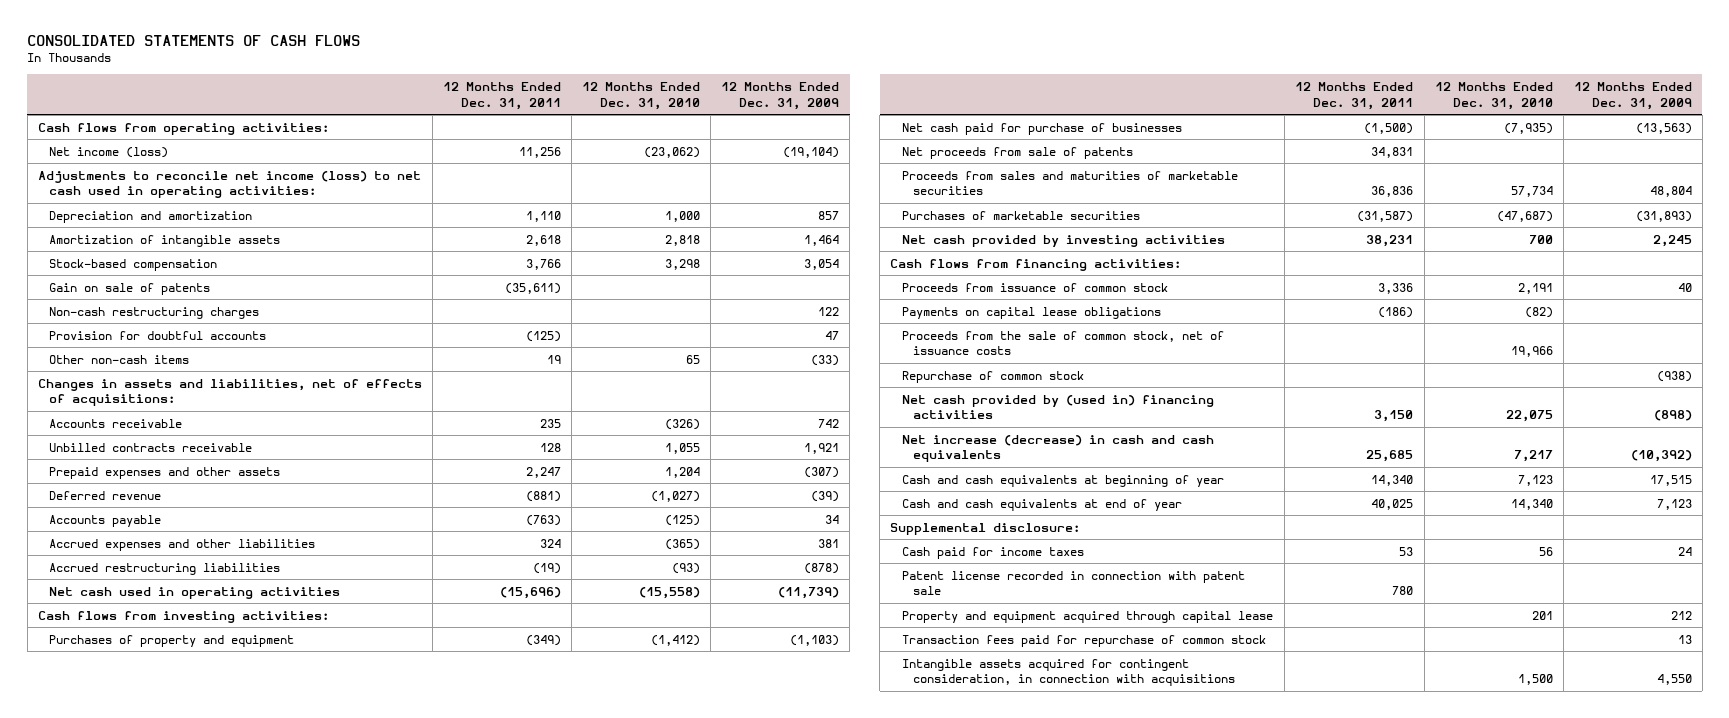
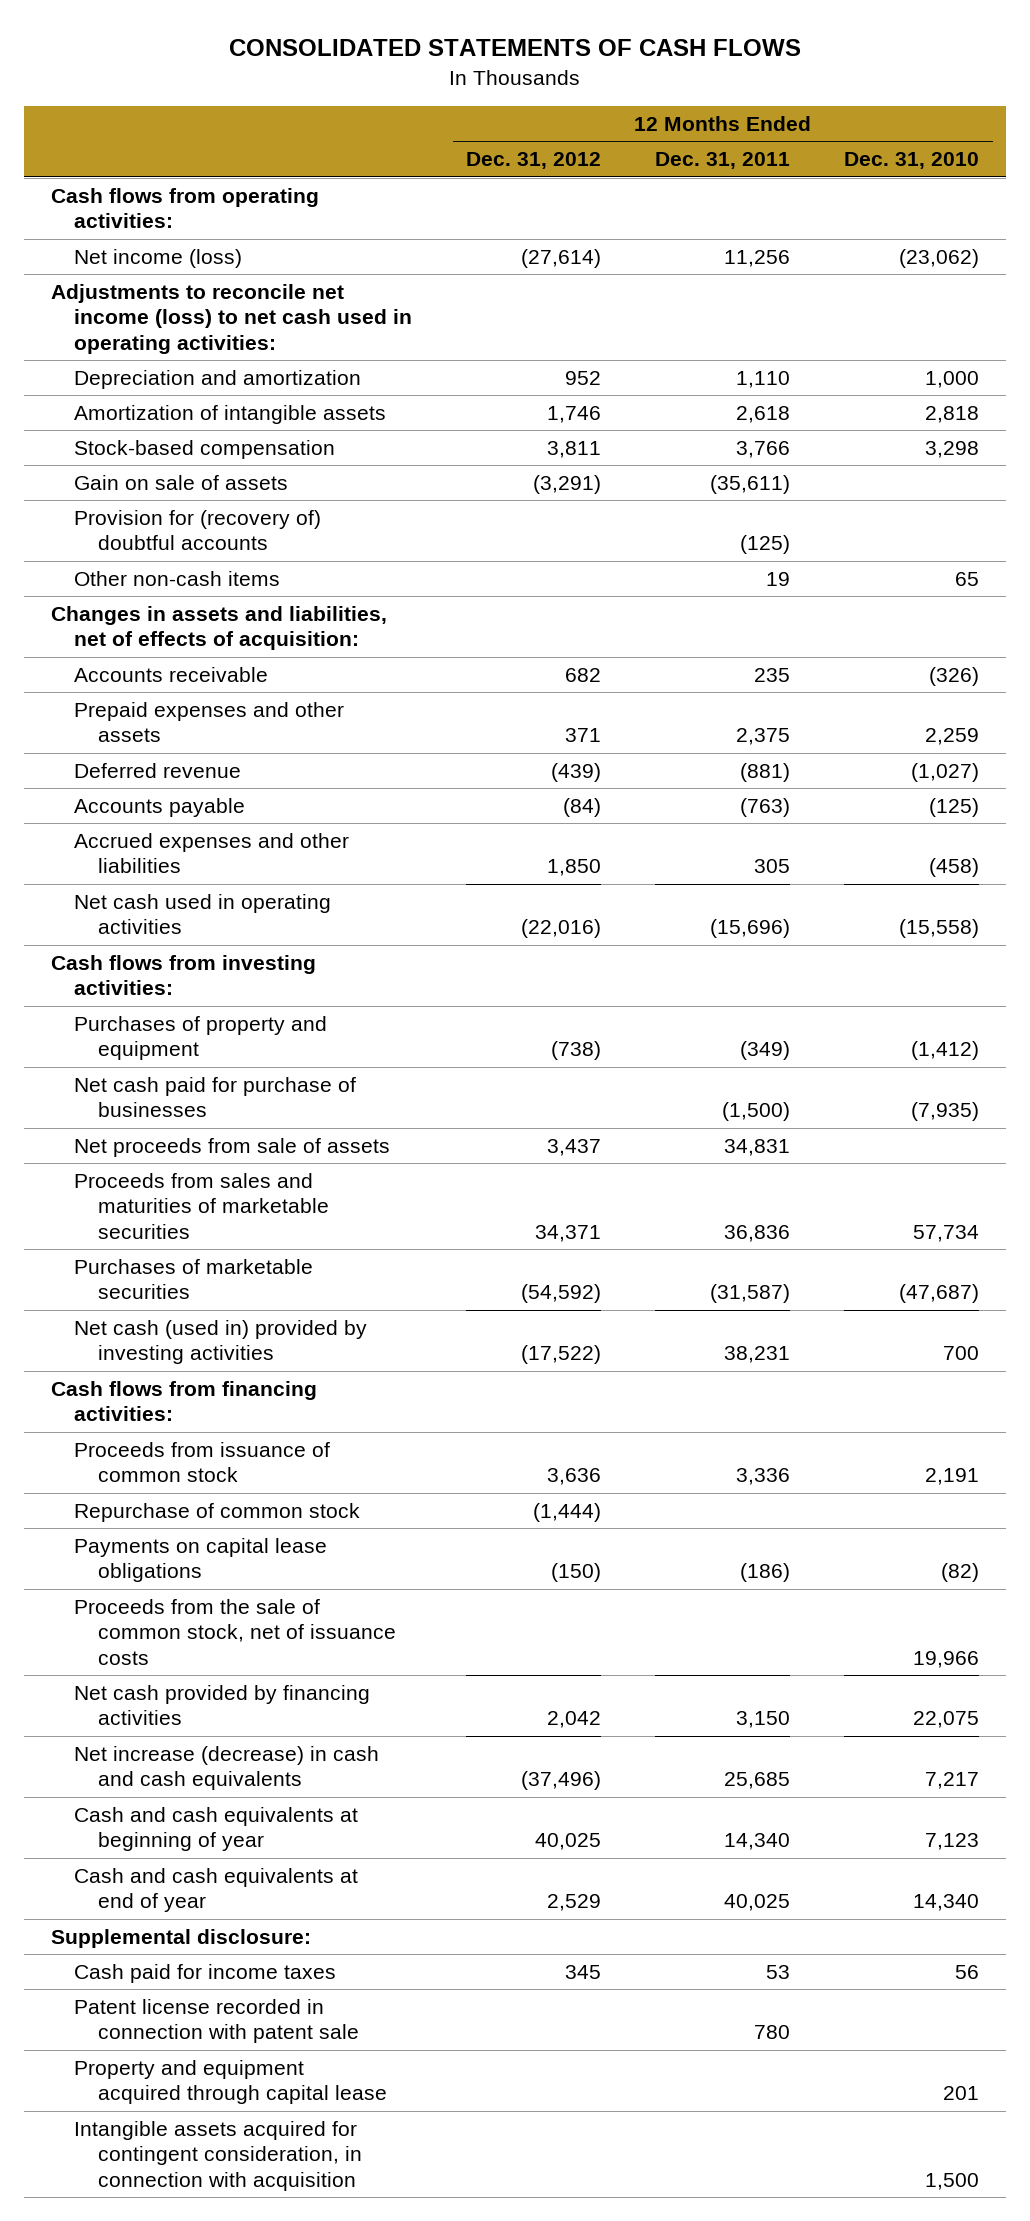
- | 12 Months Ended Dec. 31, 2011 | 12 Months Ended Dec. 31, 2010 | 12 Months Ended Dec. 31, 2009
+ | 12 Months Ended Dec. 31, 2012 | 12 Months Ended Dec. 31, 2011 | 12 Months Ended Dec. 31, 2010
- Gain on sale of patents | (35,611) | |
- Non-cash restructuring charges | | | 122
- Provision for doubtful accounts | (125) | | 47
+ Gain on sale of assets | (3,291) | (35,611) |
+ Provision for (recovery of) doubtful accounts | | (125) |
- Changes in assets and liabilities, net of effects of acquisitions:
+ Changes in assets and liabilities, net of effects of acquisition:
- Unbilled contracts receivable | 128 | 1,055 | 1,921
- Prepaid expenses and other assets | 2,247 | 1,204 | (307)
+ Prepaid expenses and other assets | 371 | 2,375 | 2,259
- Accrued expenses and other liabilities | 324 | (365) | 381
- Accrued restructuring liabilities | (19) | (93) | (878)
+ Accrued expenses and other liabilities | 1,850 | 305 | (458)
- Net proceeds from sale of patents | 34,831 | |
+ Net proceeds from sale of assets | 3,437 | 34,831 |
- Net cash provided by investing activities | 38,231 | 700 | 2,245
+ Net cash (used in) provided by investing activities | (17,522) | 38,231 | 700
moved up: Repurchase of common stock | (1,444) | |
- Net cash provided by (used in) financing activities | 3,150 | 22,075 | (898)
+ Net cash provided by financing activities | 2,042 | 3,150 | 22,075
- Transaction fees paid for repurchase of common stock | | | 13
- Intangible assets acquired for contingent consideration, in connection with acquisitions | | 1,500 | 4,550
+ Intangible assets acquired for contingent consideration, in connection with acquisition | | | 1,500

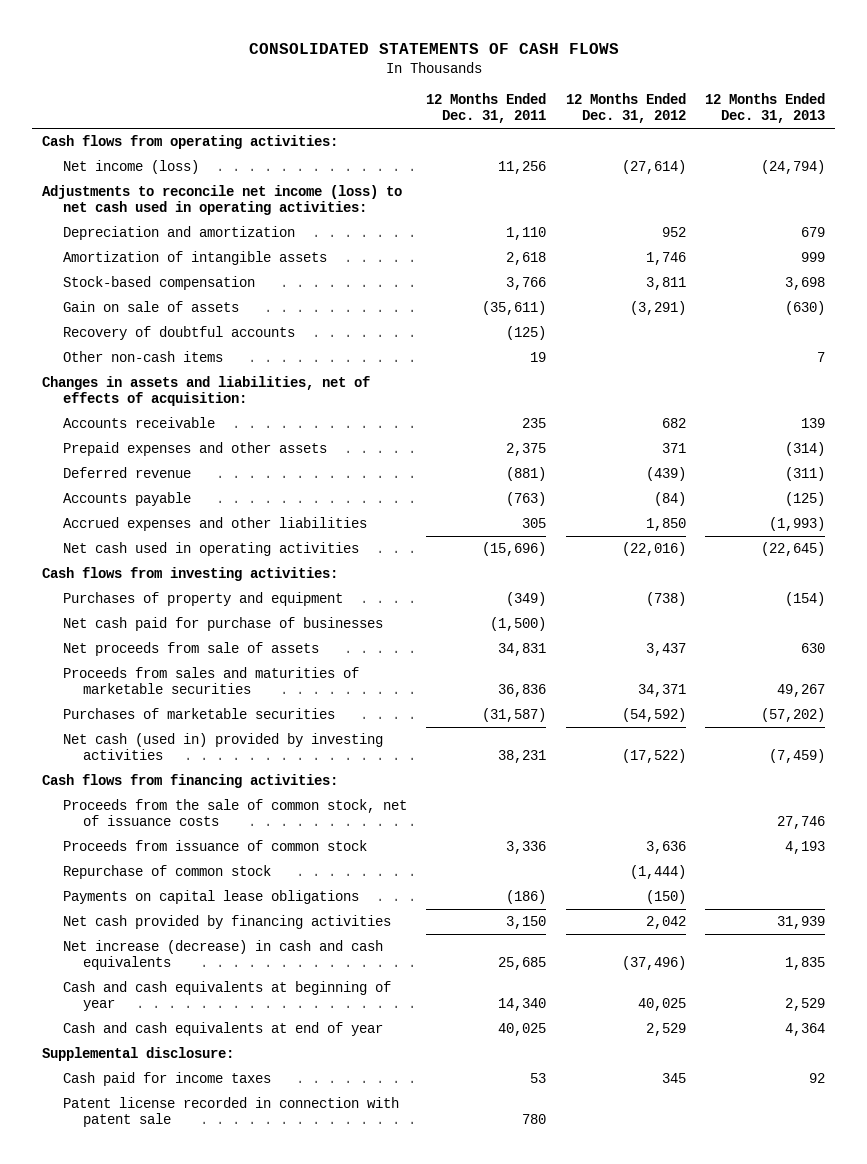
- | 12 Months Ended Dec. 31, 2012 | 12 Months Ended Dec. 31, 2011 | 12 Months Ended Dec. 31, 2010
+ | 12 Months Ended Dec. 31, 2011 | 12 Months Ended Dec. 31, 2012 | 12 Months Ended Dec. 31, 2013
- Provision for (recovery of) doubtful accounts | | (125) |
+ Recovery of doubtful accounts | (125) | |
moved up: Proceeds from the sale of common stock, net of issuance costs | | | 27,746
- Property and equipment acquired through capital lease | | | 201
- Intangible assets acquired for contingent consideration, in connection with acquisition | | | 1,500

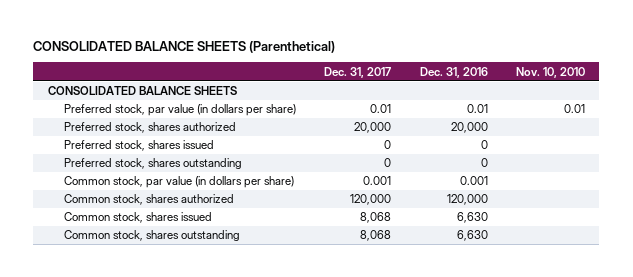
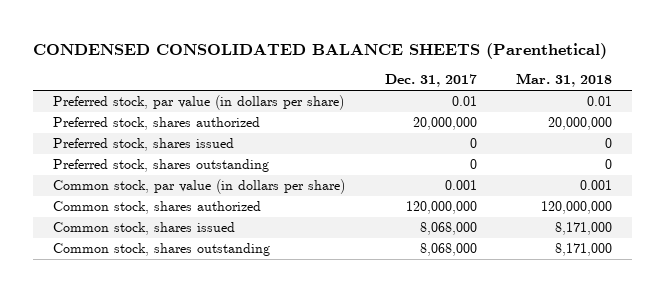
- CONSOLIDATED BALANCE SHEETS (Parenthetical)
+ CONDENSED CONSOLIDATED BALANCE SHEETS (Parenthetical)
- | Dec. 31, 2017 | Dec. 31, 2016 | Nov. 10, 2010
+ | Dec. 31, 2017 | Mar. 31, 2018
- CONSOLIDATED BALANCE SHEETS
- Preferred stock, shares authorized | 20,000 | 20,000 |
+ Preferred stock, shares authorized | 20,000,000 | 20,000,000
- Common stock, shares authorized | 120,000 | 120,000 |
- Common stock, shares issued | 8,068 | 6,630 |
- Common stock, shares outstanding | 8,068 | 6,630 |
+ Common stock, shares authorized | 120,000,000 | 120,000,000
+ Common stock, shares issued | 8,068,000 | 8,171,000
+ Common stock, shares outstanding | 8,068,000 | 8,171,000

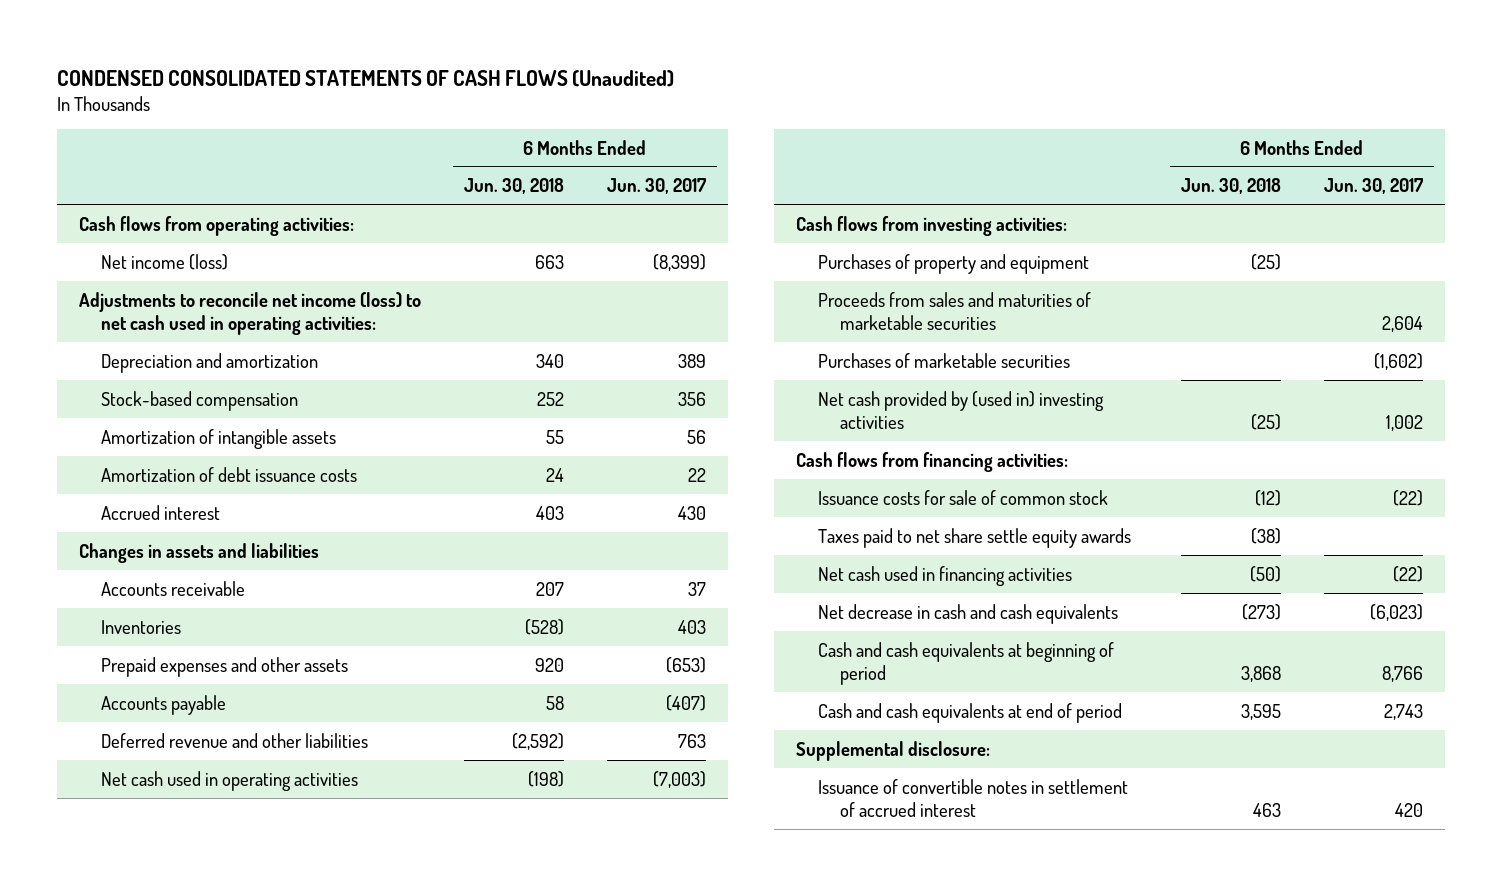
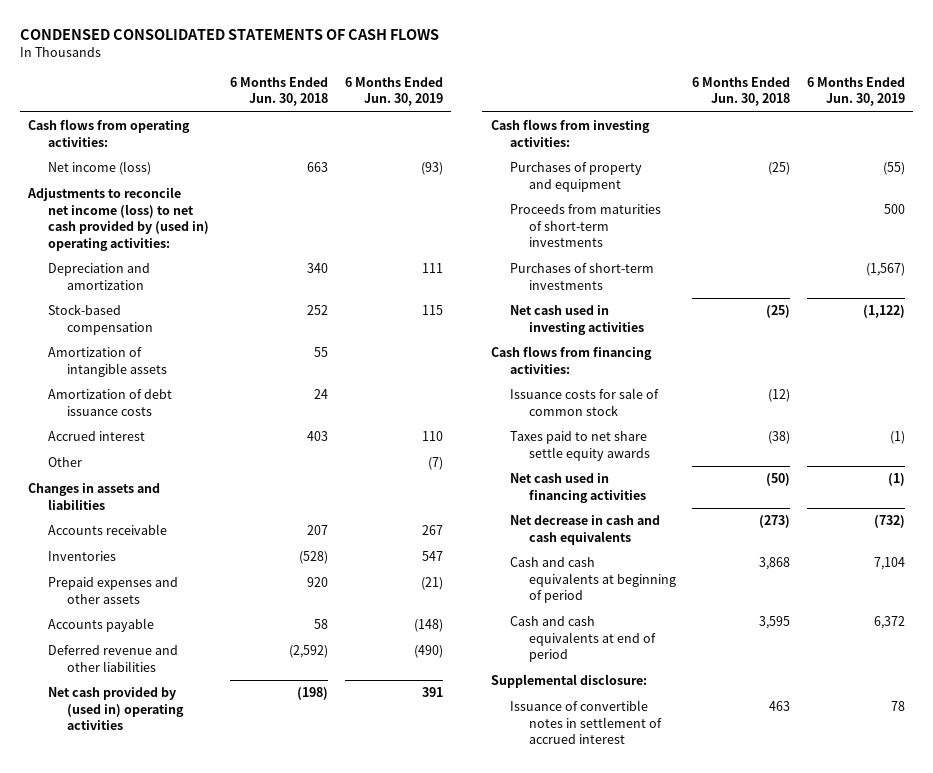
- CONDENSED CONSOLIDATED STATEMENTS OF CASH FLOWS (Unaudited)
+ CONDENSED CONSOLIDATED STATEMENTS OF CASH FLOWS
- | 6 Months Ended Jun. 30, 2018 | 6 Months Ended Jun. 30, 2017
+ | 6 Months Ended Jun. 30, 2018 | 6 Months Ended Jun. 30, 2019
- Adjustments to reconcile net income (loss) to net cash used in operating activities:
+ Adjustments to reconcile net income (loss) to net cash provided by (used in) operating activities:
+ Other | | (7)
- Net cash used in operating activities | (198) | (7,003)
+ Net cash provided by (used in) operating activities | (198) | 391
- Proceeds from sales and maturities of marketable securities | | 2,604
- Purchases of marketable securities | | (1,602)
- Net cash provided by (used in) investing activities | (25) | 1,002
+ Proceeds from maturities of short-term investments | | 500
+ Purchases of short-term investments | | (1,567)
+ Net cash used in investing activities | (25) | (1,122)

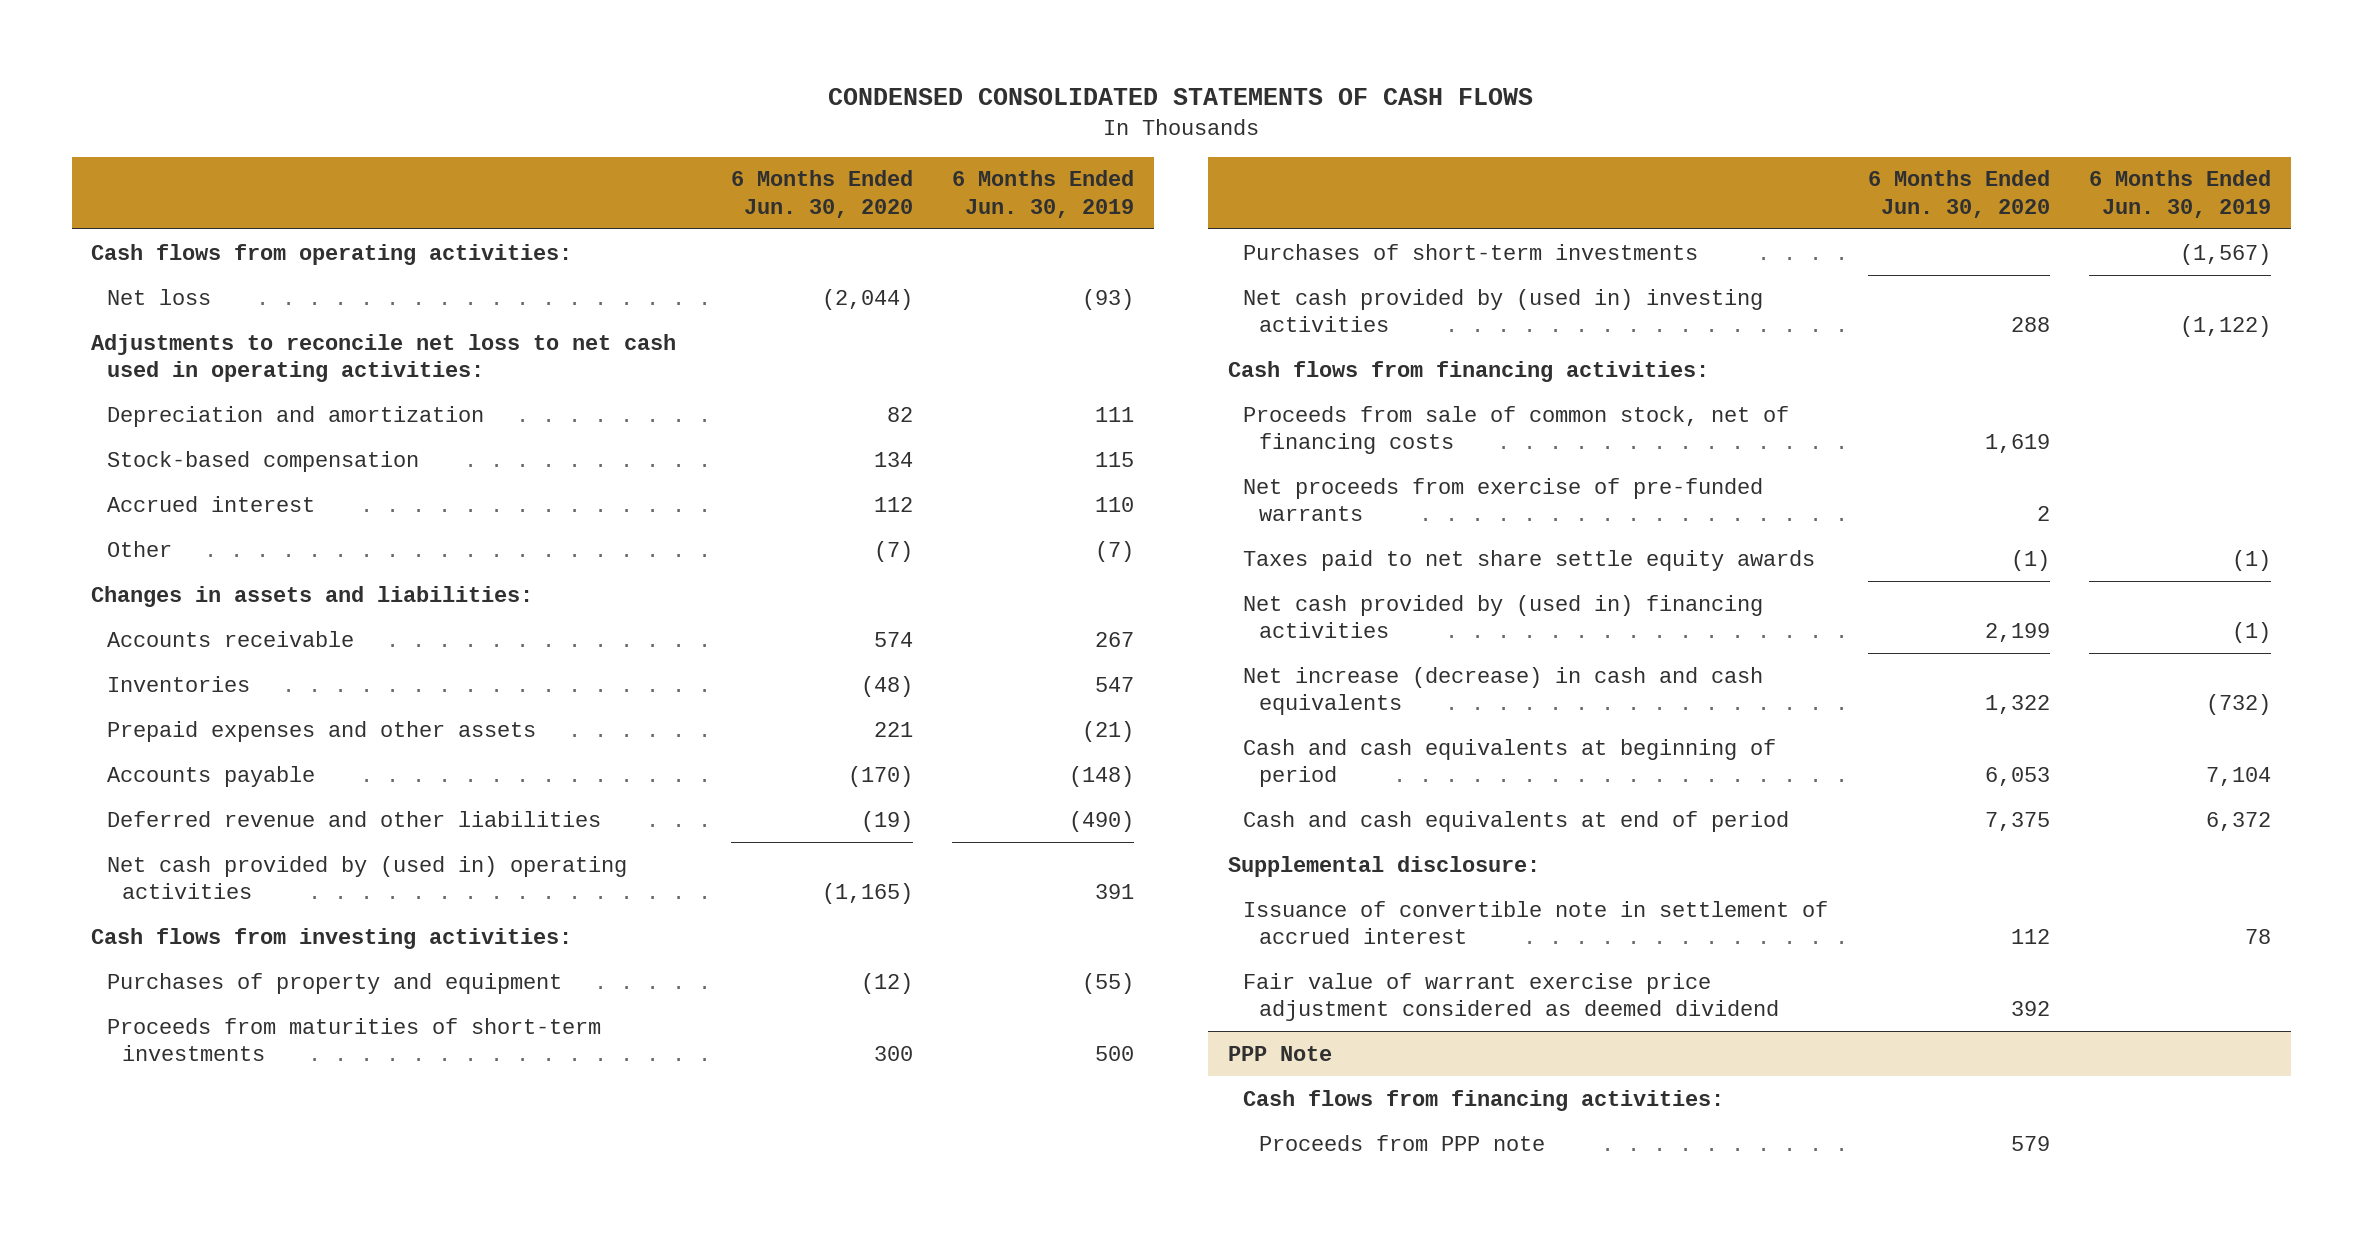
- | 6 Months Ended Jun. 30, 2018 | 6 Months Ended Jun. 30, 2019
+ | 6 Months Ended Jun. 30, 2020 | 6 Months Ended Jun. 30, 2019
- Net income (loss) | 663 | (93)
- Adjustments to reconcile net income (loss) to net cash provided by (used in) operating activities:
+ Net loss | (2,044) | (93)
+ Adjustments to reconcile net loss to net cash used in operating activities:
- Amortization of intangible assets | 55 |
- Amortization of debt issuance costs | 24 |
- Changes in assets and liabilities
+ Changes in assets and liabilities:
- Net cash used in investing activities | (25) | (1,122)
+ Net cash provided by (used in) investing activities | 288 | (1,122)
- Issuance costs for sale of common stock | (12) |
+ Proceeds from sale of common stock, net of financing costs | 1,619 |
+ Net proceeds from exercise of pre-funded warrants | 2 |
- Net cash used in financing activities | (50) | (1)
- Net decrease in cash and cash equivalents | (273) | (732)
+ Net cash provided by (used in) financing activities | 2,199 | (1)
+ Net increase (decrease) in cash and cash equivalents | 1,322 | (732)
- Issuance of convertible notes in settlement of accrued interest | 463 | 78
+ Issuance of convertible note in settlement of accrued interest | 112 | 78
+ Fair value of warrant exercise price adjustment considered as deemed dividend | 392 |
+ PPP Note
+ Cash flows from financing activities:
+ Proceeds from PPP note | 579 |

